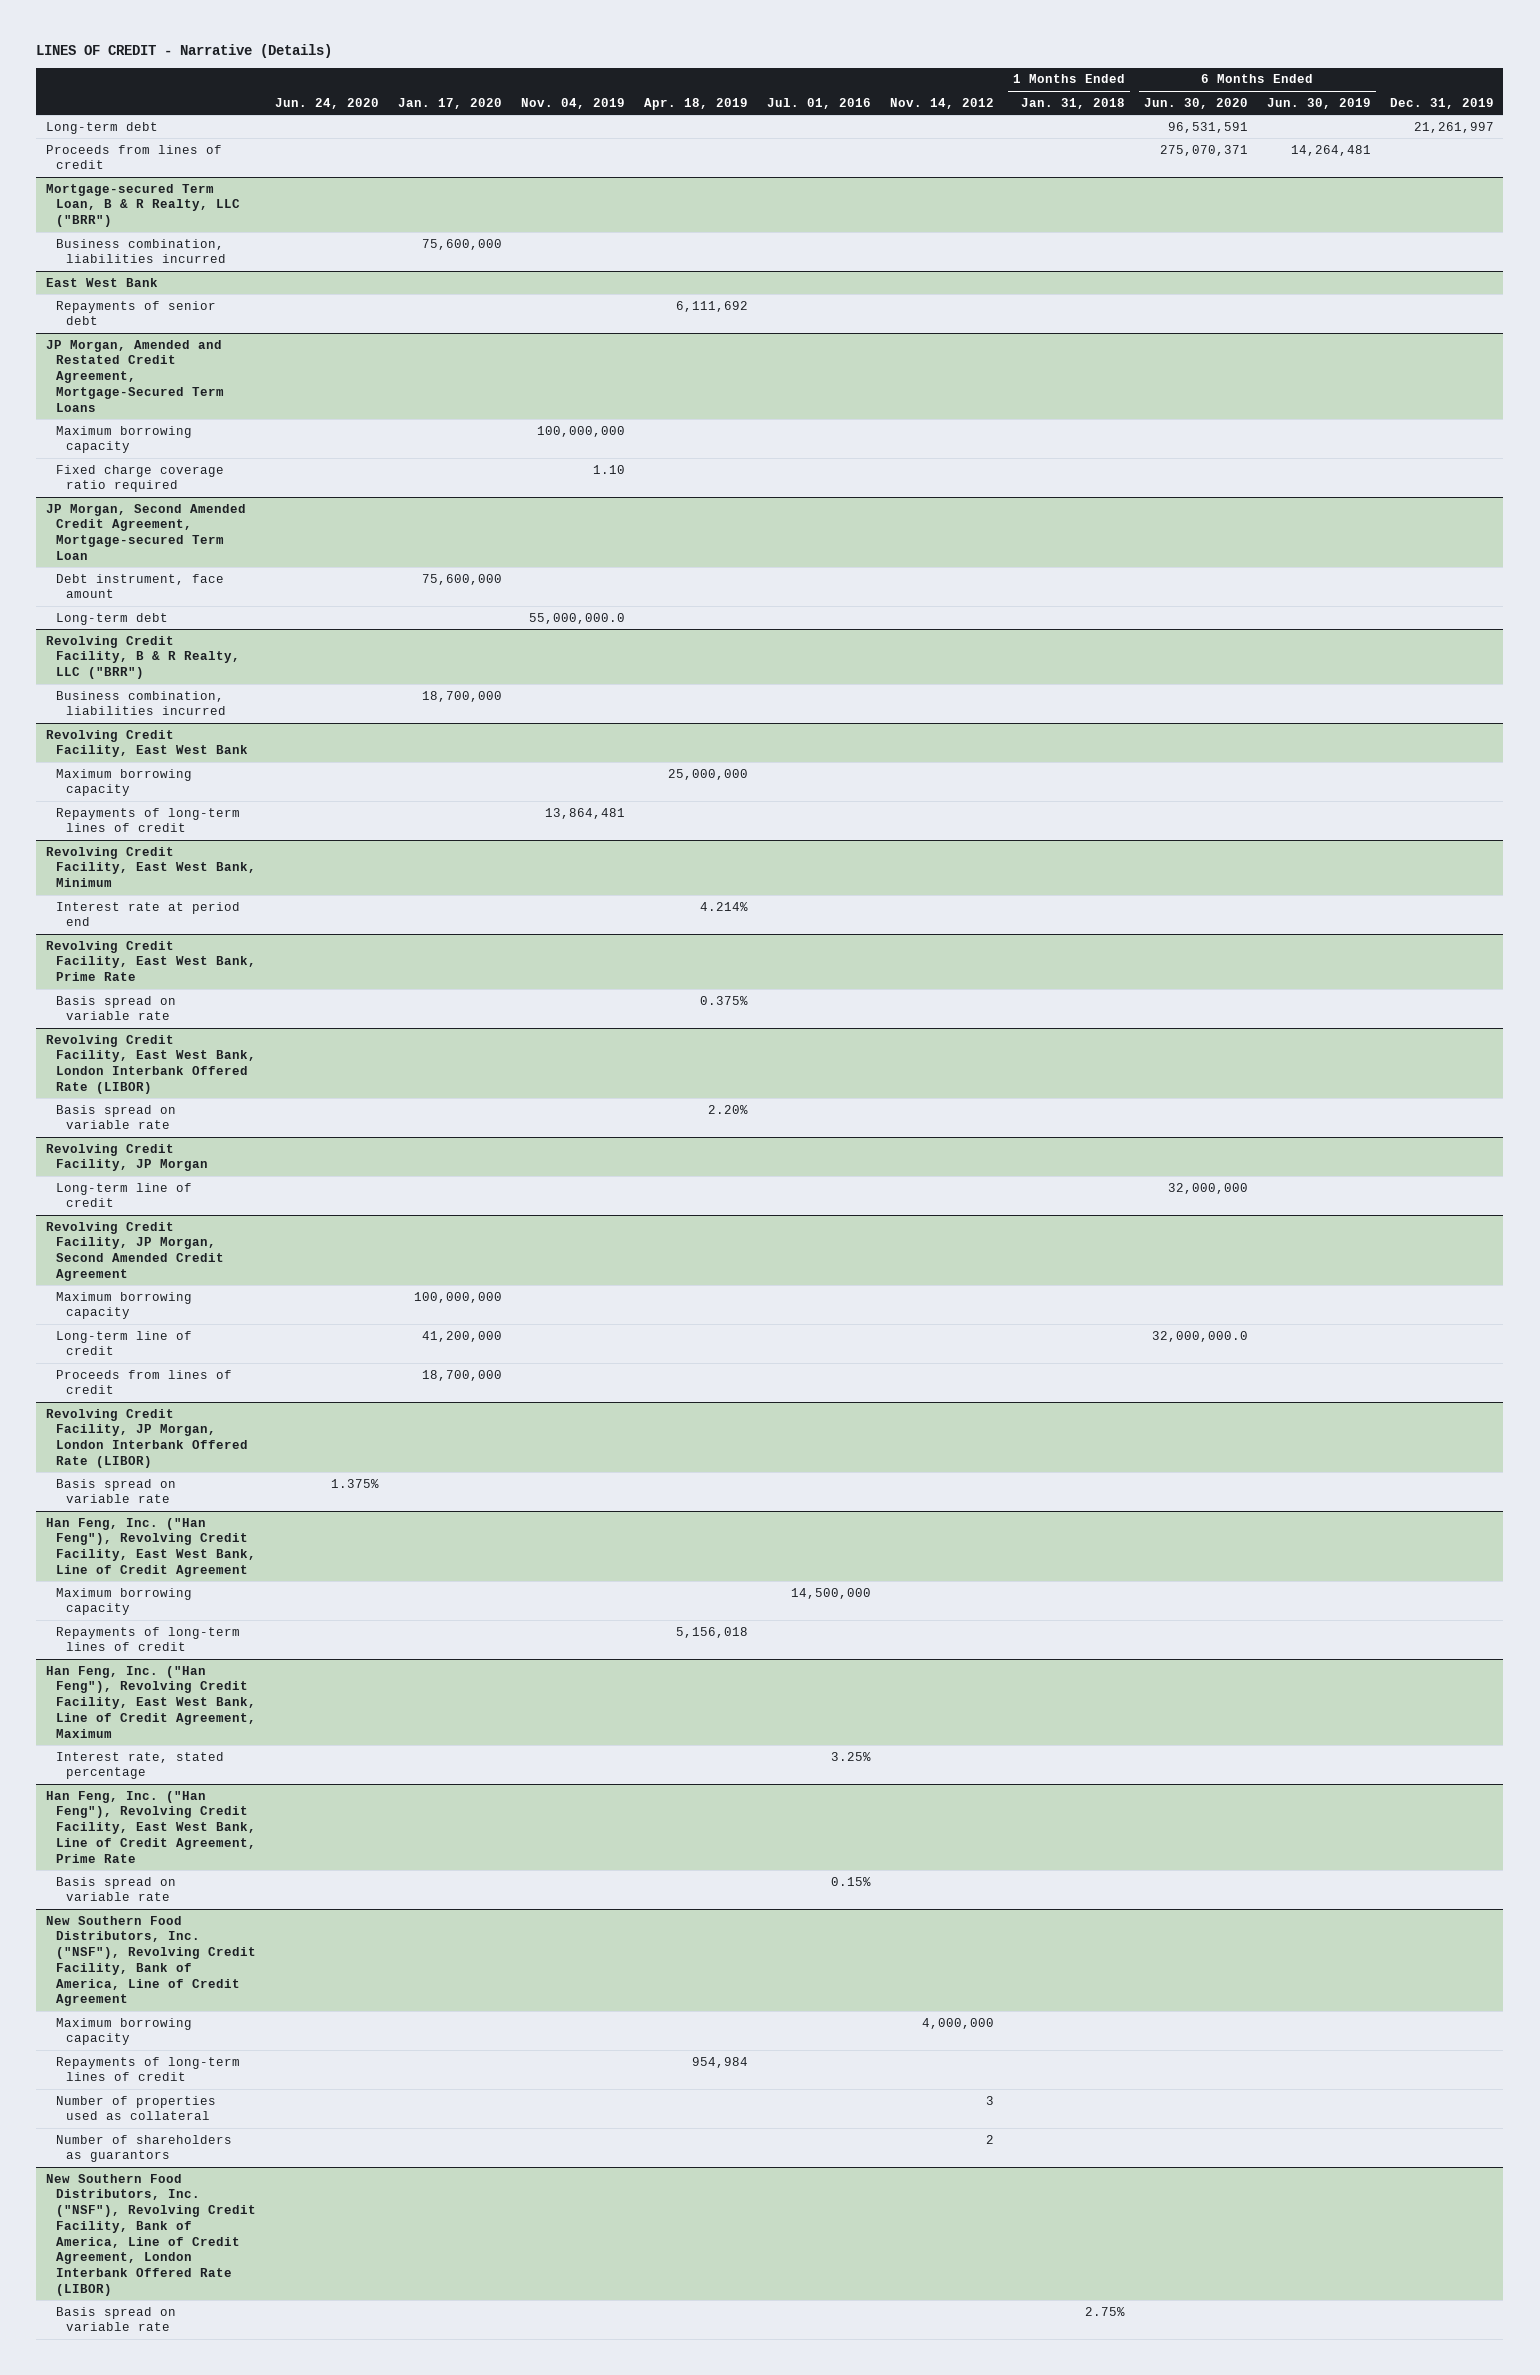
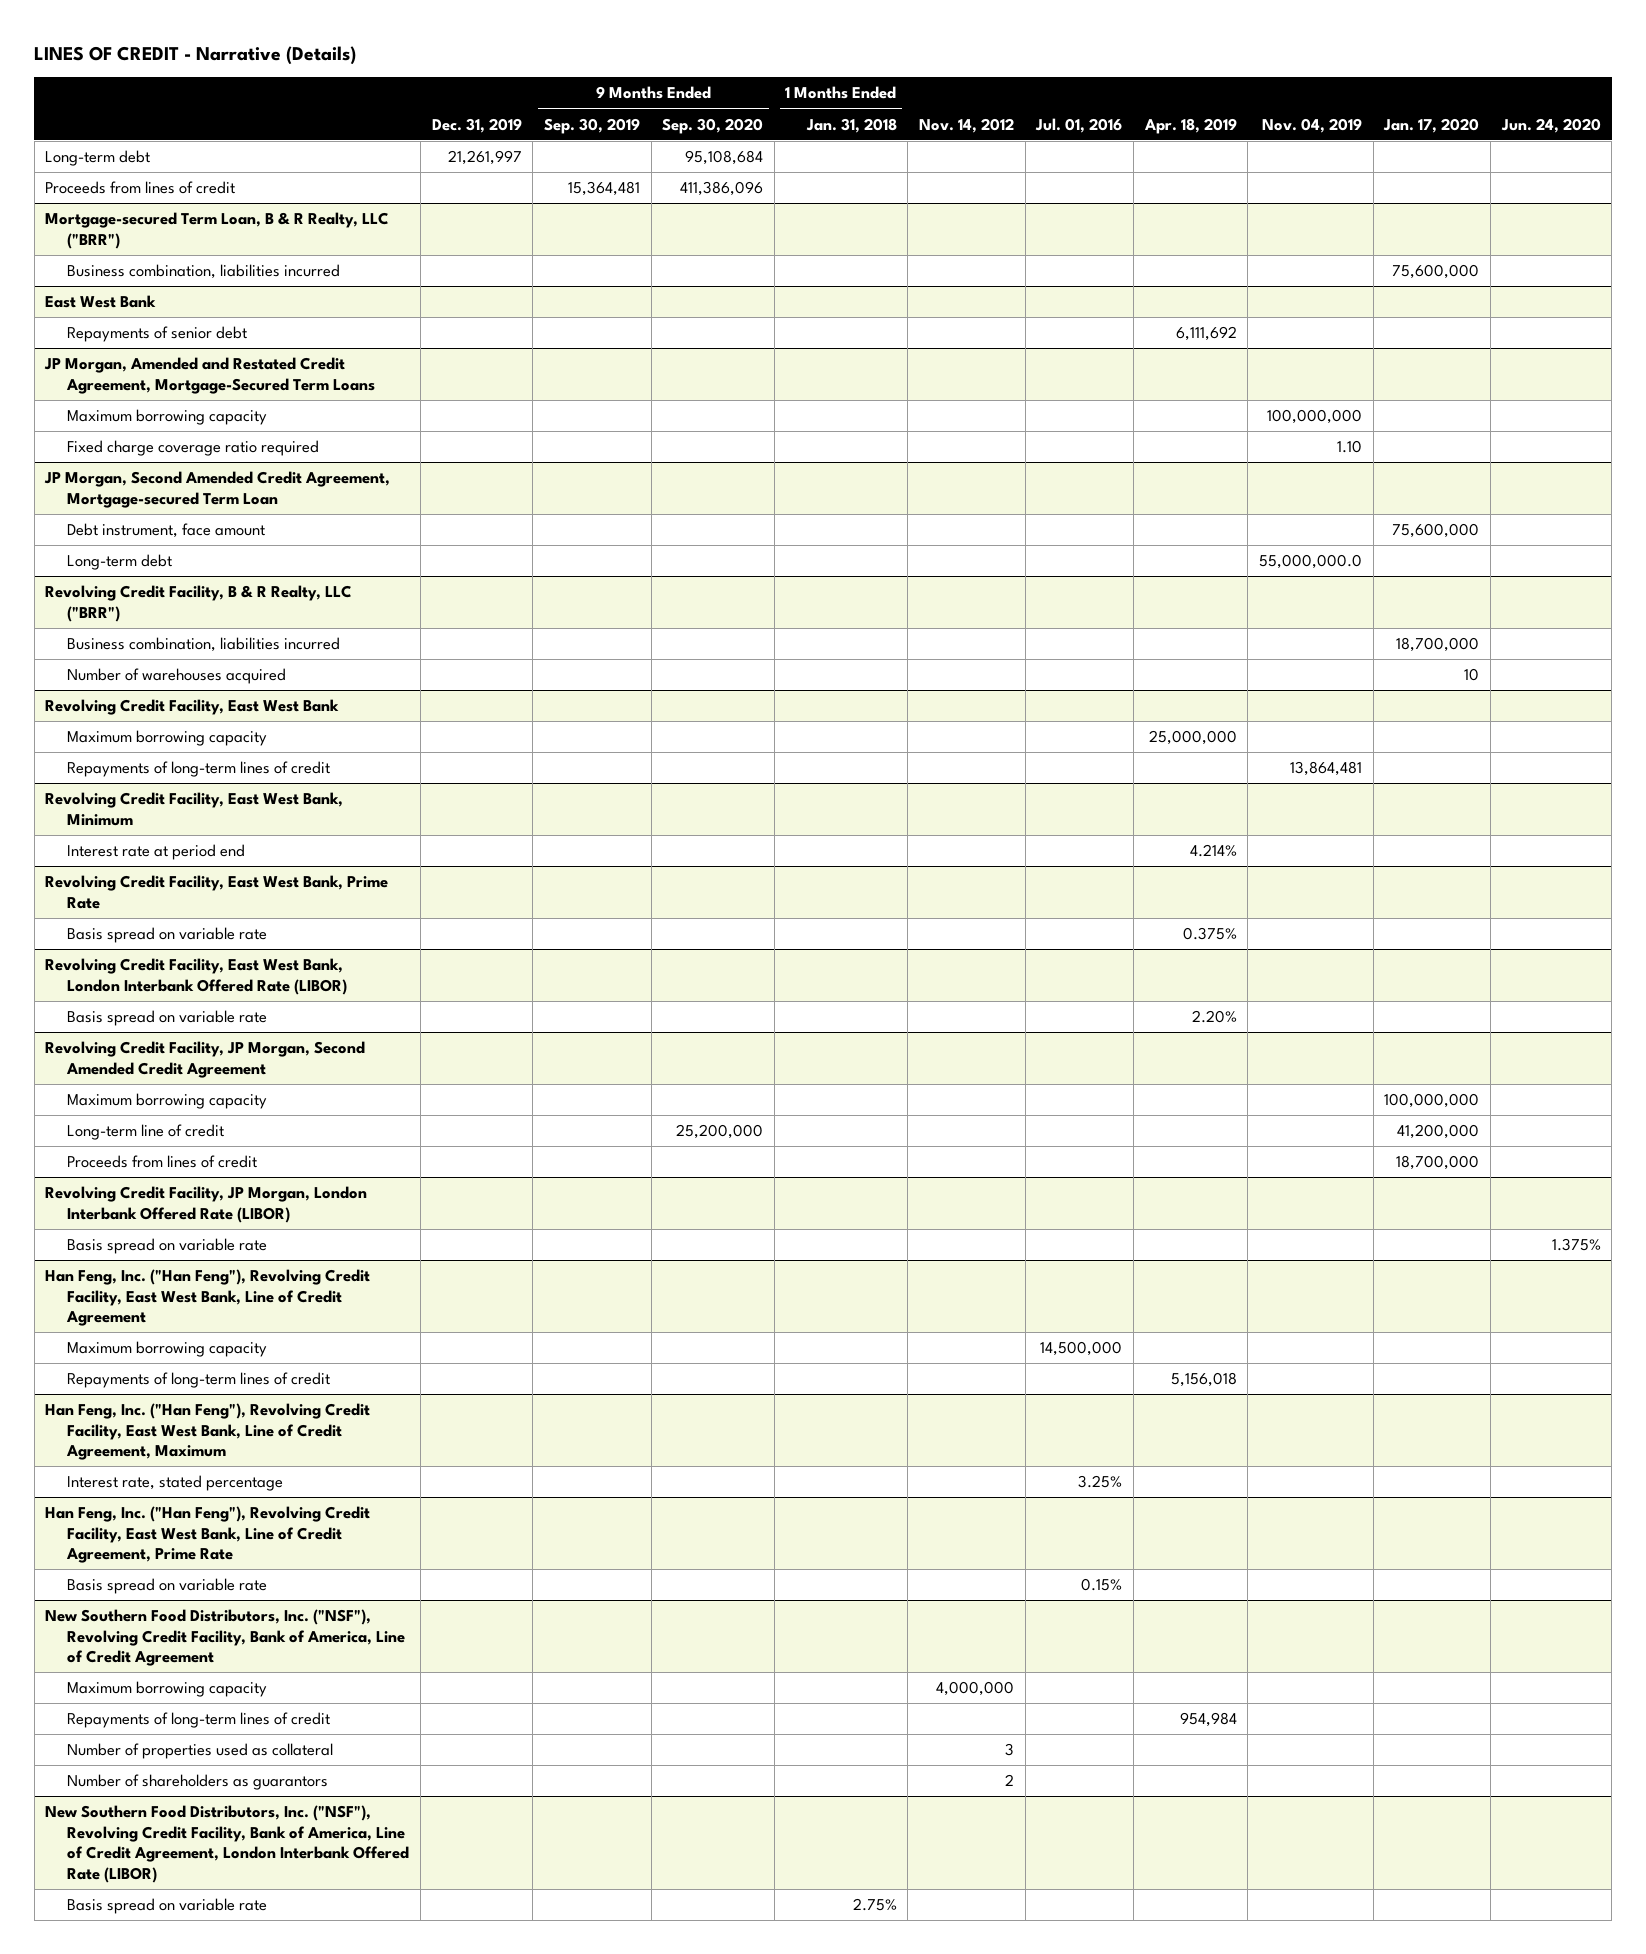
- | Jun. 24, 2020 | Jan. 17, 2020 | Nov. 04, 2019 | Apr. 18, 2019 | Jul. 01, 2016 | Nov. 14, 2012 | 1 Months Ended Jan. 31, 2018 | 6 Months Ended Jun. 30, 2020 | 6 Months Ended Jun. 30, 2019 | Dec. 31, 2019
+ | Dec. 31, 2019 | 9 Months Ended Sep. 30, 2019 | 9 Months Ended Sep. 30, 2020 | 1 Months Ended Jan. 31, 2018 | Nov. 14, 2012 | Jul. 01, 2016 | Apr. 18, 2019 | Nov. 04, 2019 | Jan. 17, 2020 | Jun. 24, 2020
@ Revolving Credit Facility, B & R Realty, LLC ("BRR")
+ Number of warehouses acquired | | | | | | | | | 10 |
- Revolving Credit Facility, JP Morgan
- Long-term line of credit | | | | | | | | 32,000,000 | |

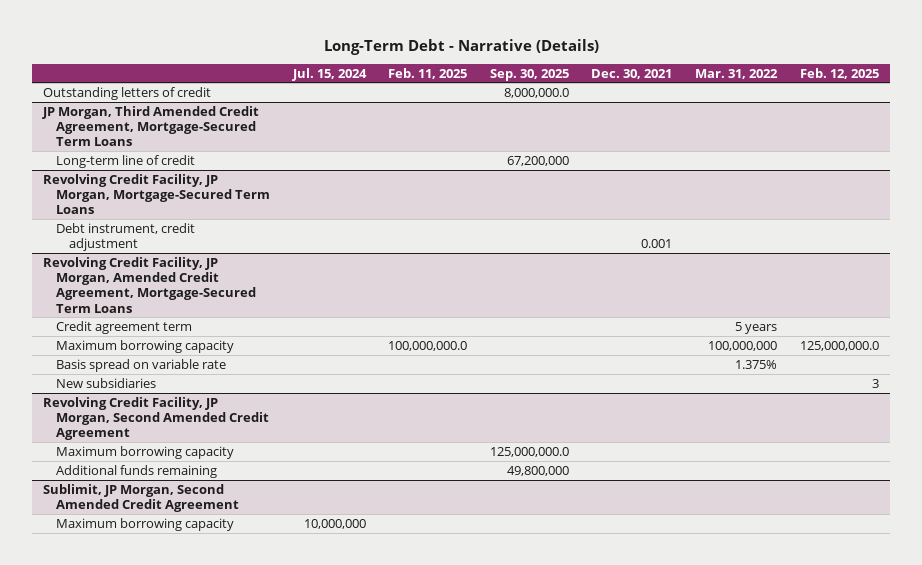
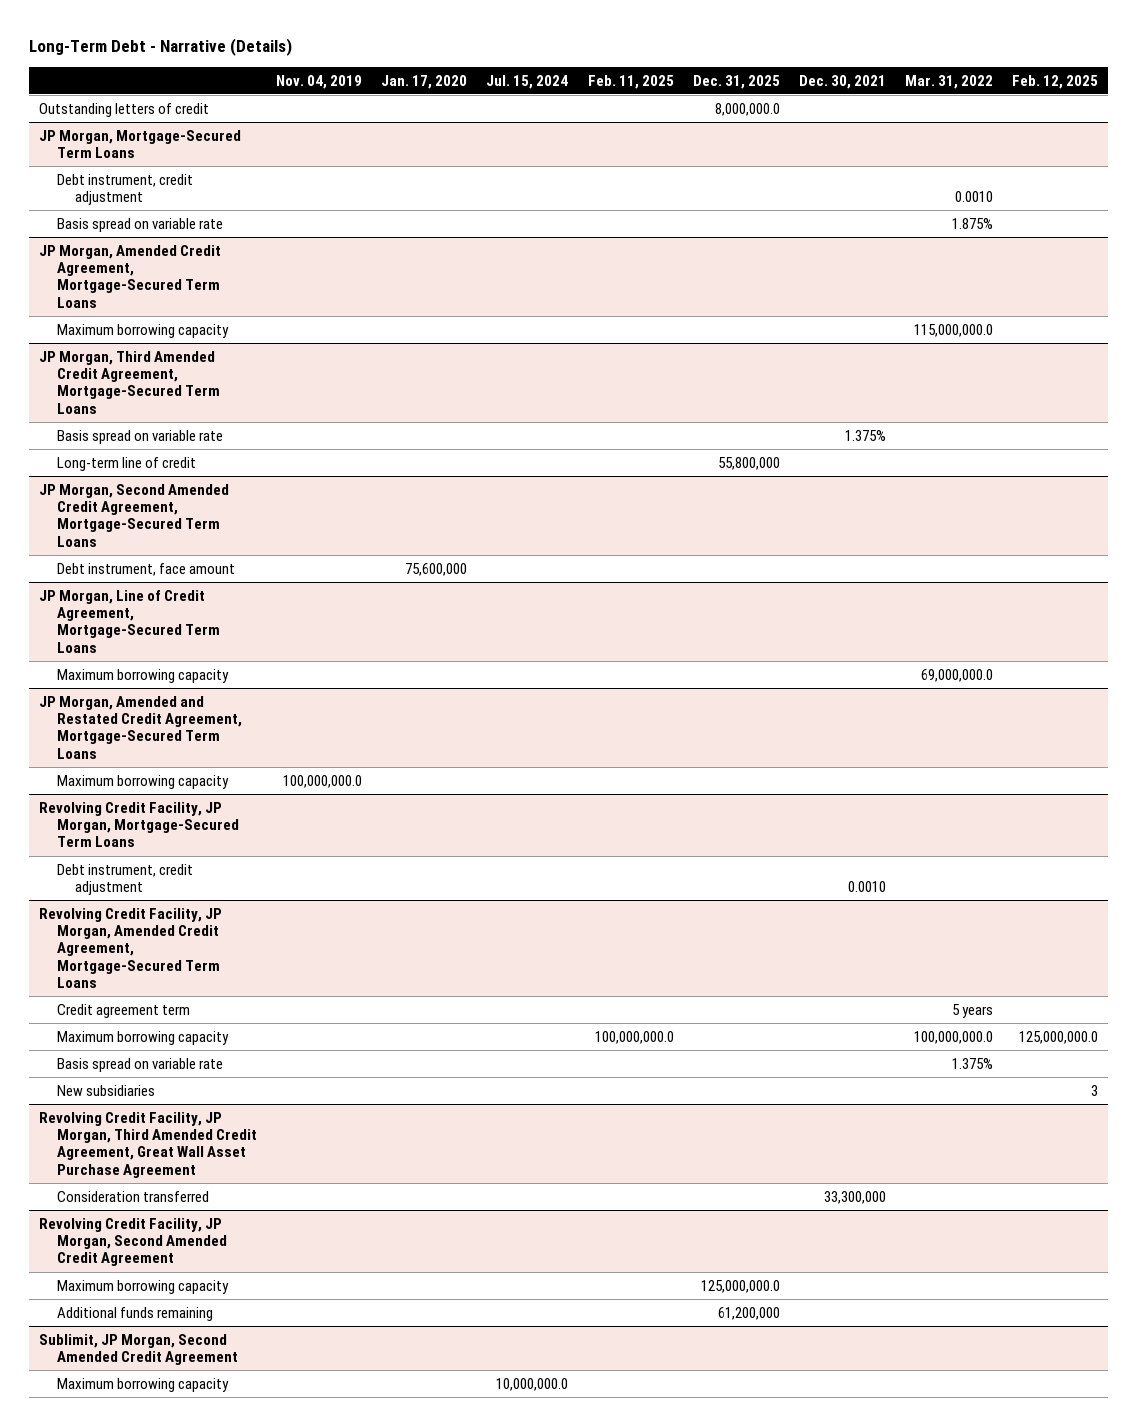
- | Jul. 15, 2024 | Feb. 11, 2025 | Sep. 30, 2025 | Dec. 30, 2021 | Mar. 31, 2022 | Feb. 12, 2025
+ | Nov. 04, 2019 | Jan. 17, 2020 | Jul. 15, 2024 | Feb. 11, 2025 | Dec. 31, 2025 | Dec. 30, 2021 | Mar. 31, 2022 | Feb. 12, 2025
+ JP Morgan, Mortgage-Secured Term Loans
+ Debt instrument, credit adjustment | | | | | | | 0.0010 |
+ Basis spread on variable rate | | | | | | | 1.875% |
+ JP Morgan, Amended Credit Agreement, Mortgage-Secured Term Loans
+ Maximum borrowing capacity | | | | | | | 115,000,000.0 |
@ JP Morgan, Third Amended Credit Agreement, Mortgage-Secured Term Loans
+ Basis spread on variable rate | | | | | | 1.375% | |
+ JP Morgan, Second Amended Credit Agreement, Mortgage-Secured Term Loans
+ Debt instrument, face amount | | 75,600,000 | | | | | |
+ JP Morgan, Line of Credit Agreement, Mortgage-Secured Term Loans
+ Maximum borrowing capacity | | | | | | | 69,000,000.0 |
+ JP Morgan, Amended and Restated Credit Agreement, Mortgage-Secured Term Loans
+ Maximum borrowing capacity | 100,000,000.0 | | | | | | |
@ Revolving Credit Facility, JP Morgan, Mortgage-Secured Term Loans
- Debt instrument, credit adjustment | | | | 0.001 | |
+ Debt instrument, credit adjustment | | | | | | 0.0010 | |
@ Revolving Credit Facility, JP Morgan, Amended Credit Agreement, Mortgage-Secured Term Loans
- Maximum borrowing capacity | | 100,000,000.0 | | | 100,000,000 | 125,000,000.0
+ Maximum borrowing capacity | | | | 100,000,000.0 | | | 100,000,000.0 | 125,000,000.0
+ Revolving Credit Facility, JP Morgan, Third Amended Credit Agreement, Great Wall Asset Purchase Agreement
+ Consideration transferred | | | | | | 33,300,000 | |
@ Sublimit, JP Morgan, Second Amended Credit Agreement
- Maximum borrowing capacity | 10,000,000 | | | | |
+ Maximum borrowing capacity | | | 10,000,000.0 | | | | |

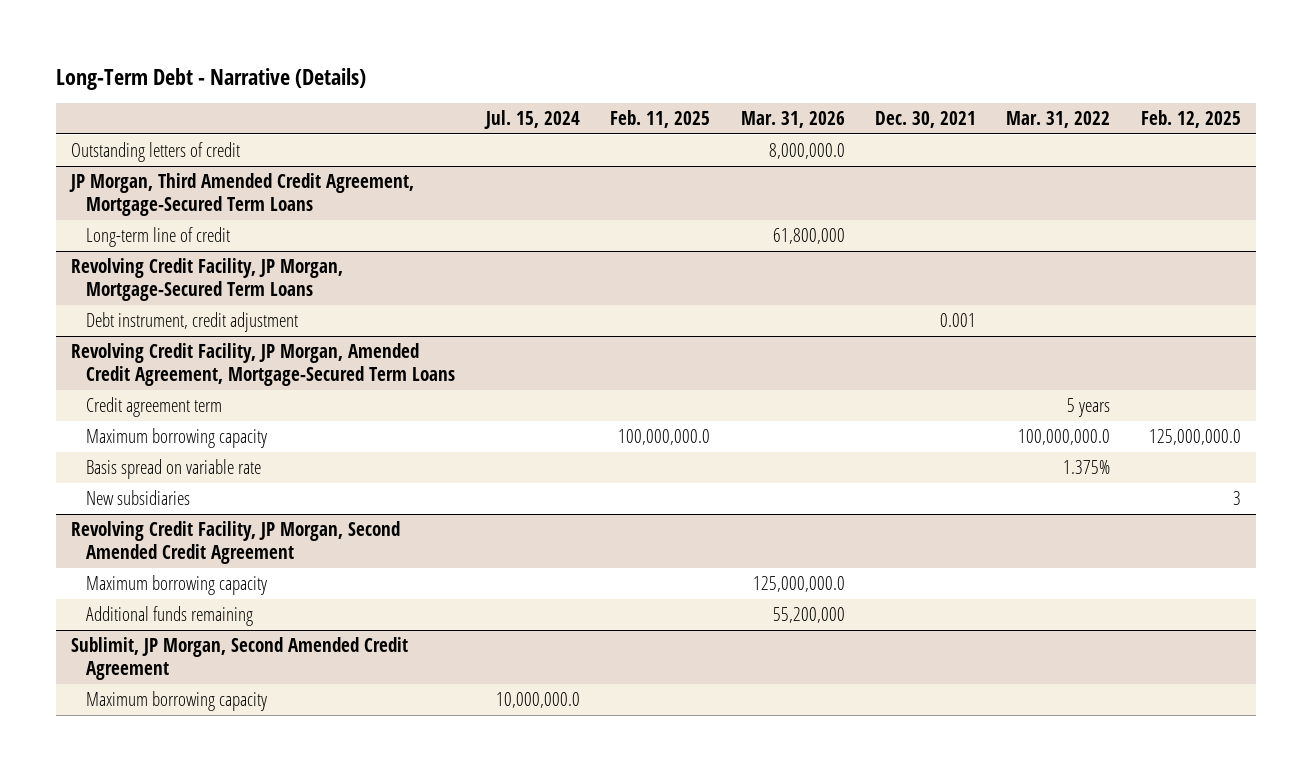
- | Nov. 04, 2019 | Jan. 17, 2020 | Jul. 15, 2024 | Feb. 11, 2025 | Dec. 31, 2025 | Dec. 30, 2021 | Mar. 31, 2022 | Feb. 12, 2025
+ | Jul. 15, 2024 | Feb. 11, 2025 | Mar. 31, 2026 | Dec. 30, 2021 | Mar. 31, 2022 | Feb. 12, 2025
- JP Morgan, Mortgage-Secured Term Loans
- Debt instrument, credit adjustment | | | | | | | 0.0010 |
- Basis spread on variable rate | | | | | | | 1.875% |
- JP Morgan, Amended Credit Agreement, Mortgage-Secured Term Loans
- Maximum borrowing capacity | | | | | | | 115,000,000.0 |
@ JP Morgan, Third Amended Credit Agreement, Mortgage-Secured Term Loans
- Basis spread on variable rate | | | | | | 1.375% | |
- JP Morgan, Second Amended Credit Agreement, Mortgage-Secured Term Loans
- Debt instrument, face amount | | 75,600,000 | | | | | |
- JP Morgan, Line of Credit Agreement, Mortgage-Secured Term Loans
- Maximum borrowing capacity | | | | | | | 69,000,000.0 |
- JP Morgan, Amended and Restated Credit Agreement, Mortgage-Secured Term Loans
- Maximum borrowing capacity | 100,000,000.0 | | | | | | |
@ Revolving Credit Facility, JP Morgan, Mortgage-Secured Term Loans
- Debt instrument, credit adjustment | | | | | | 0.0010 | |
+ Debt instrument, credit adjustment | | | | 0.001 | |
- Revolving Credit Facility, JP Morgan, Third Amended Credit Agreement, Great Wall Asset Purchase Agreement
- Consideration transferred | | | | | | 33,300,000 | |

